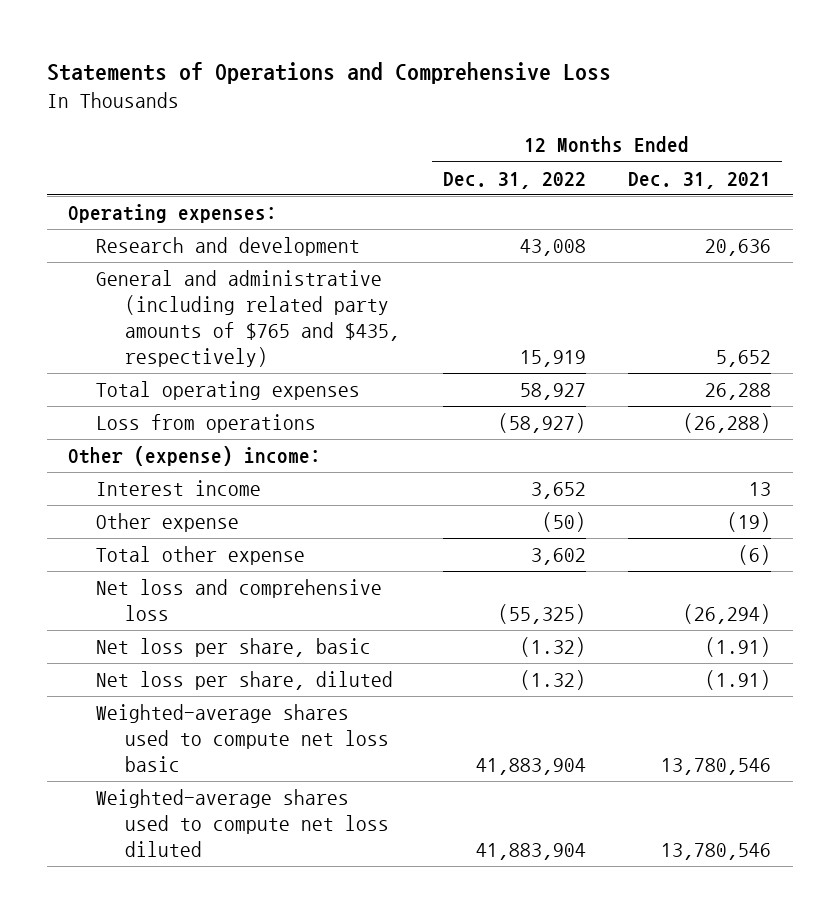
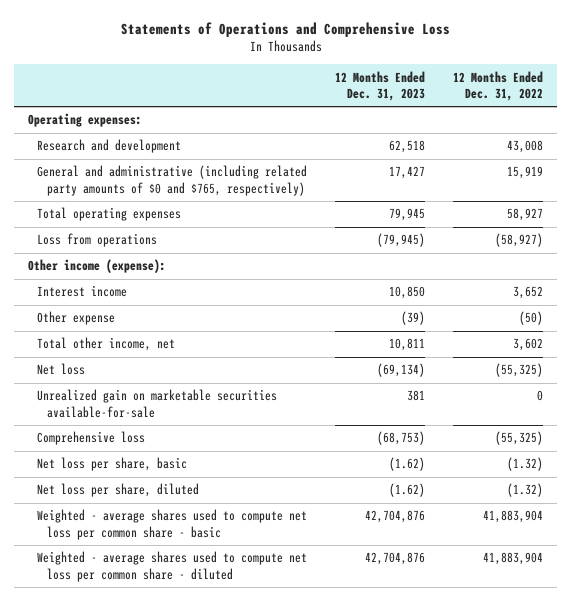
- | 12 Months Ended Dec. 31, 2022 | 12 Months Ended Dec. 31, 2021
+ | 12 Months Ended Dec. 31, 2023 | 12 Months Ended Dec. 31, 2022
- General and administrative (including related party amounts of $765 and $435, respectively) | 15,919 | 5,652
+ General and administrative (including related party amounts of $0 and $765, respectively) | 17,427 | 15,919
- Other (expense) income:
+ Other income (expense):
- Total other expense | 3,602 | (6)
- Net loss and comprehensive loss | (55,325) | (26,294)
+ Total other income, net | 10,811 | 3,602
+ Net loss | (69,134) | (55,325)
+ Unrealized gain on marketable securities available-for-sale | 381 | 0
+ Comprehensive loss | (68,753) | (55,325)
- Weighted-average shares used to compute net loss basic | 41,883,904 | 13,780,546
- Weighted-average shares used to compute net loss diluted | 41,883,904 | 13,780,546
+ Weighted - average shares used to compute net loss per common share - basic | 42,704,876 | 41,883,904
+ Weighted - average shares used to compute net loss per common share - diluted | 42,704,876 | 41,883,904

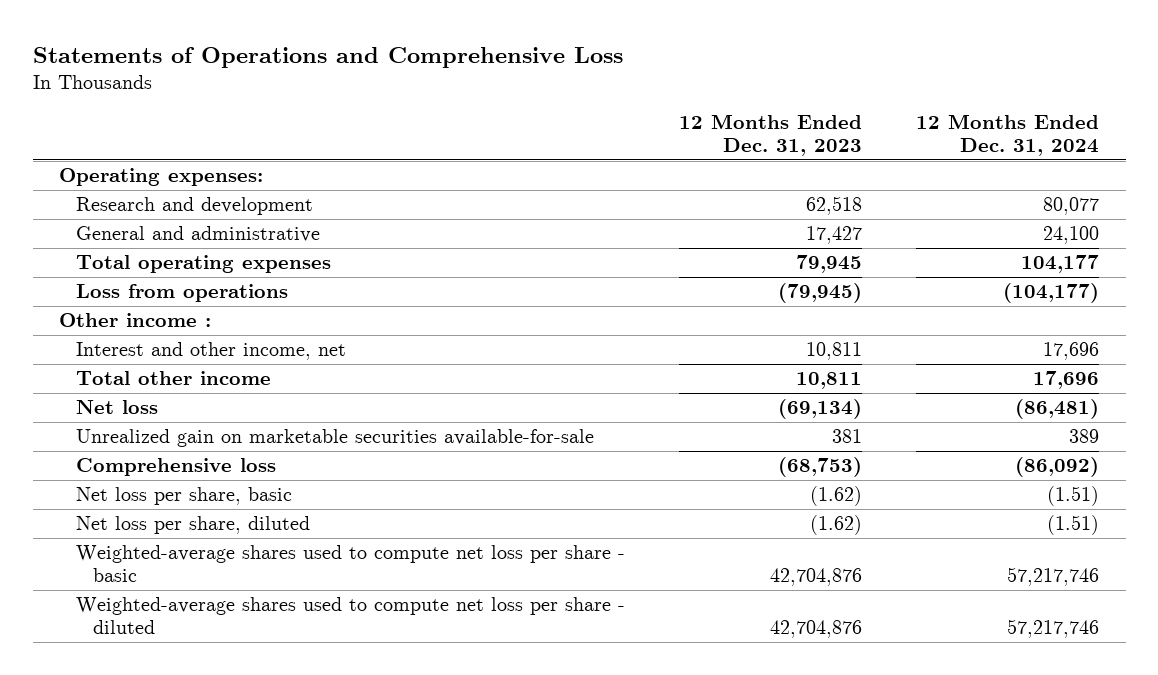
- | 12 Months Ended Dec. 31, 2023 | 12 Months Ended Dec. 31, 2022
+ | 12 Months Ended Dec. 31, 2023 | 12 Months Ended Dec. 31, 2024
- General and administrative (including related party amounts of $0 and $765, respectively) | 17,427 | 15,919
+ General and administrative | 17,427 | 24,100
- Other income (expense):
- Interest income | 10,850 | 3,652
- Other expense | (39) | (50)
- Total other income, net | 10,811 | 3,602
+ Other income :
+ Interest and other income, net | 10,811 | 17,696
+ Total other income | 10,811 | 17,696
- Weighted - average shares used to compute net loss per common share - basic | 42,704,876 | 41,883,904
- Weighted - average shares used to compute net loss per common share - diluted | 42,704,876 | 41,883,904
+ Weighted-average shares used to compute net loss per share - basic | 42,704,876 | 57,217,746
+ Weighted-average shares used to compute net loss per share - diluted | 42,704,876 | 57,217,746

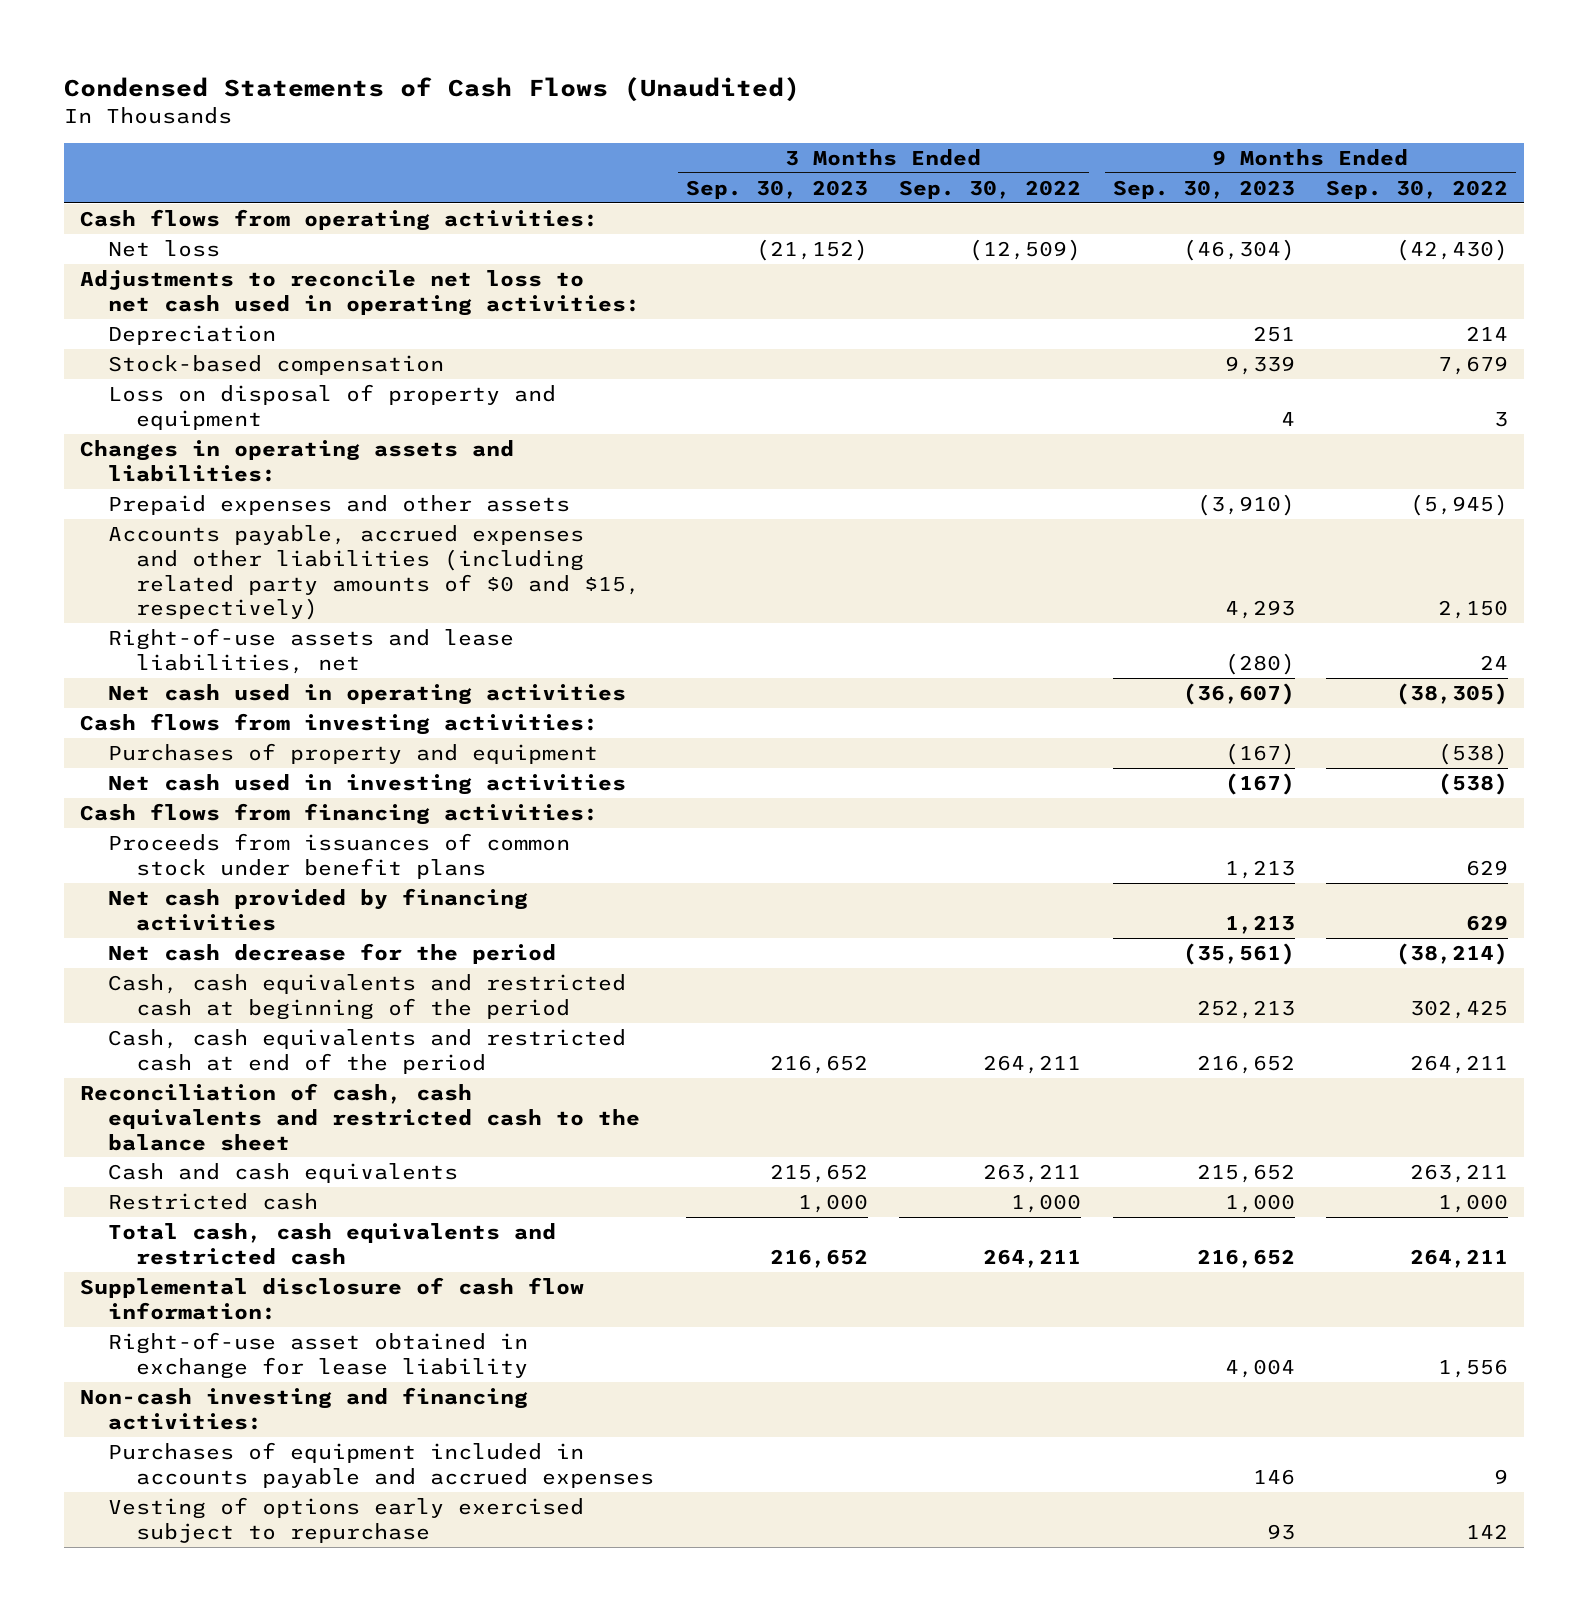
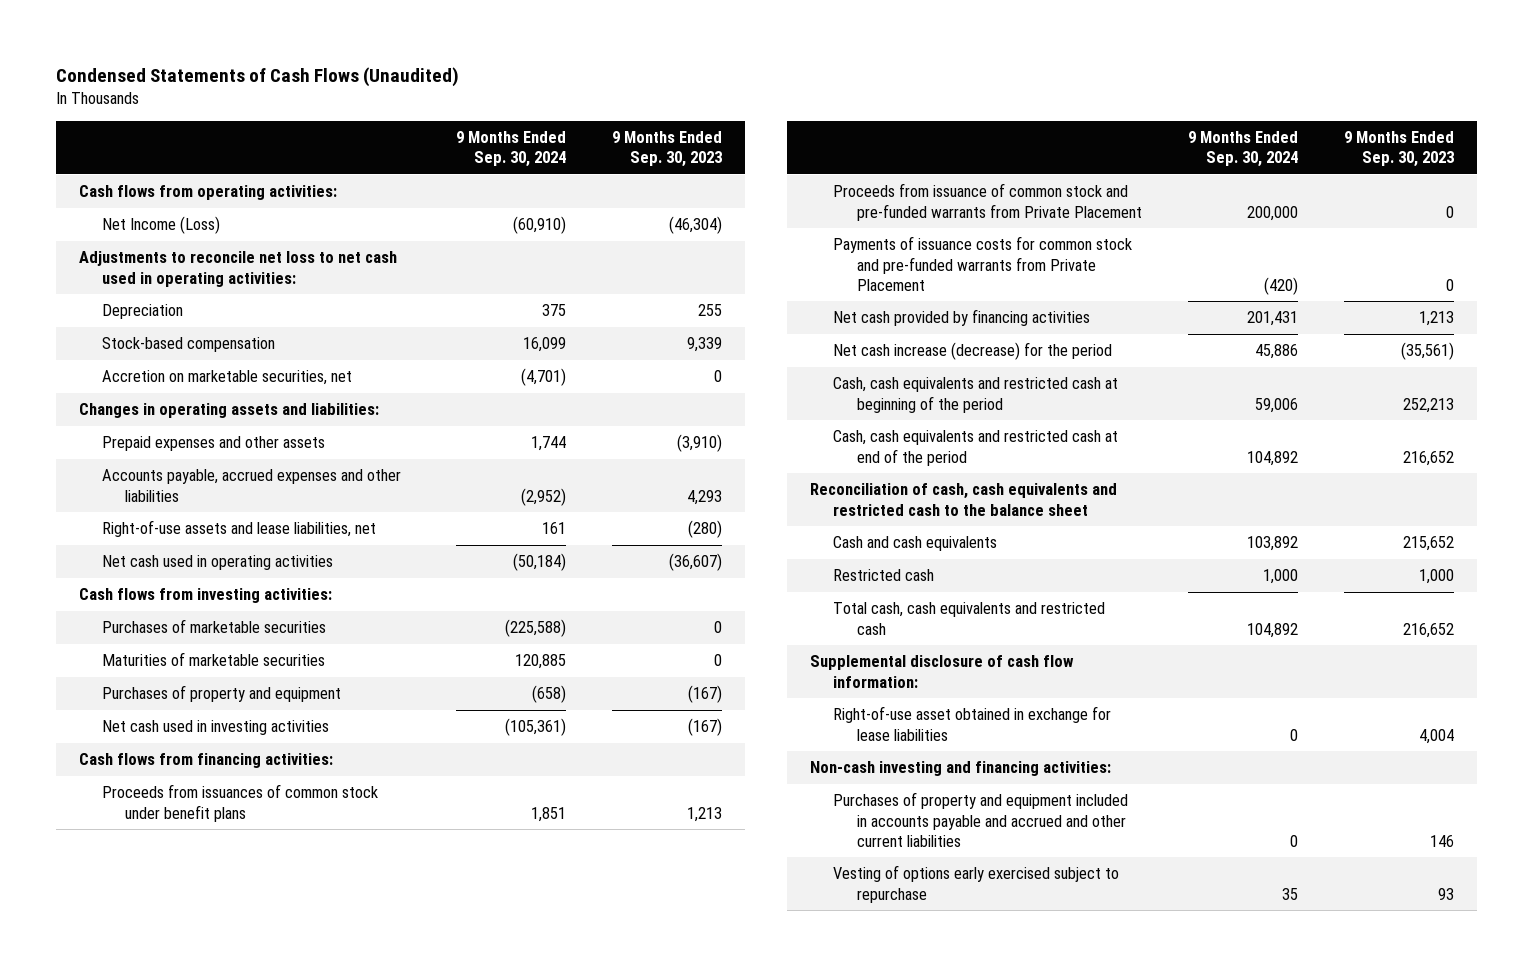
- | 3 Months Ended Sep. 30, 2023 | 3 Months Ended Sep. 30, 2022 | 9 Months Ended Sep. 30, 2023 | 9 Months Ended Sep. 30, 2022
+ | 9 Months Ended Sep. 30, 2024 | 9 Months Ended Sep. 30, 2023
- Net loss | (21,152) | (12,509) | (46,304) | (42,430)
+ Net Income (Loss) | (60,910) | (46,304)
- Depreciation | | | 251 | 214
+ Depreciation | 375 | 255
- Loss on disposal of property and equipment | | | 4 | 3
+ Accretion on marketable securities, net | (4,701) | 0
- Accounts payable, accrued expenses and other liabilities (including related party amounts of $0 and $15, respectively) | | | 4,293 | 2,150
+ Accounts payable, accrued expenses and other liabilities | (2,952) | 4,293
+ Purchases of marketable securities | (225,588) | 0
+ Maturities of marketable securities | 120,885 | 0
+ Proceeds from issuance of common stock and pre-funded warrants from Private Placement | 200,000 | 0
+ Payments of issuance costs for common stock and pre-funded warrants from Private Placement | (420) | 0
- Net cash decrease for the period | | | (35,561) | (38,214)
+ Net cash increase (decrease) for the period | 45,886 | (35,561)
- Right-of-use asset obtained in exchange for lease liability | | | 4,004 | 1,556
+ Right-of-use asset obtained in exchange for lease liabilities | 0 | 4,004
- Purchases of equipment included in accounts payable and accrued expenses | | | 146 | 9
+ Purchases of property and equipment included in accounts payable and accrued and other current liabilities | 0 | 146

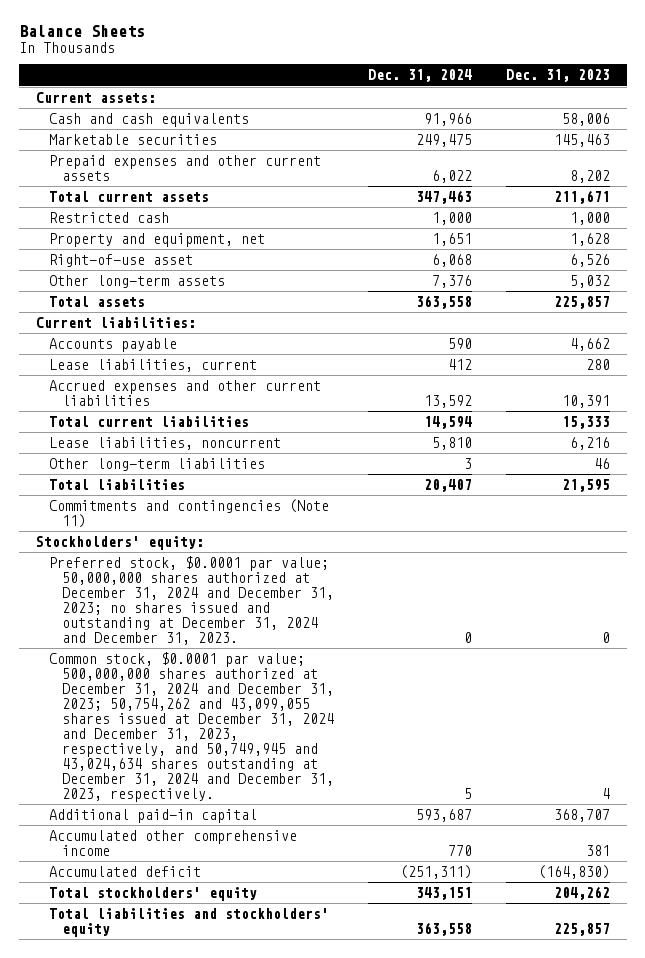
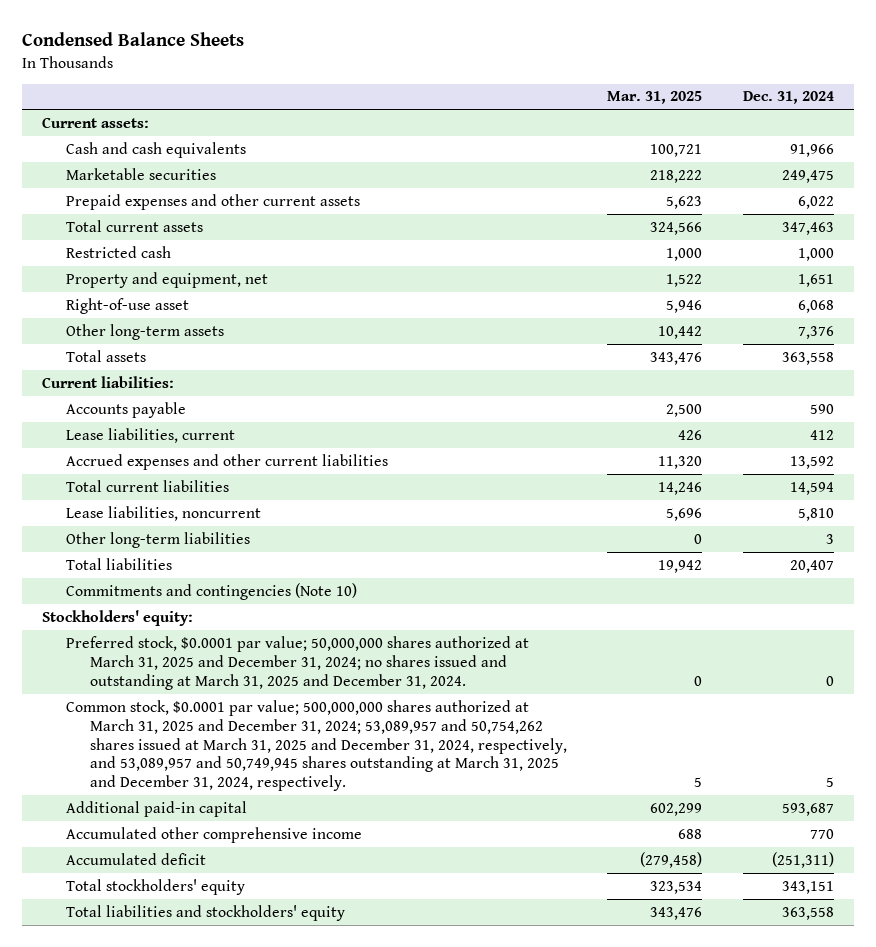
- Balance Sheets
+ Condensed Balance Sheets
- | Dec. 31, 2024 | Dec. 31, 2023
+ | Mar. 31, 2025 | Dec. 31, 2024
- Commitments and contingencies (Note 11)
+ Commitments and contingencies (Note 10)
- Preferred stock, $0.0001 par value; 50,000,000 shares authorized at December 31, 2024 and December 31, 2023; no shares issued and outstanding at December 31, 2024 and December 31, 2023. | 0 | 0
- Common stock, $0.0001 par value; 500,000,000 shares authorized at December 31, 2024 and December 31, 2023; 50,754,262 and 43,099,055 shares issued at December 31, 2024 and December 31, 2023, respectively, and 50,749,945 and 43,024,634 shares outstanding at December 31, 2024 and December 31, 2023, respectively. | 5 | 4
+ Preferred stock, $0.0001 par value; 50,000,000 shares authorized at March 31, 2025 and December 31, 2024; no shares issued and outstanding at March 31, 2025 and December 31, 2024. | 0 | 0
+ Common stock, $0.0001 par value; 500,000,000 shares authorized at March 31, 2025 and December 31, 2024; 53,089,957 and 50,754,262 shares issued at March 31, 2025 and December 31, 2024, respectively, and 53,089,957 and 50,749,945 shares outstanding at March 31, 2025 and December 31, 2024, respectively. | 5 | 5

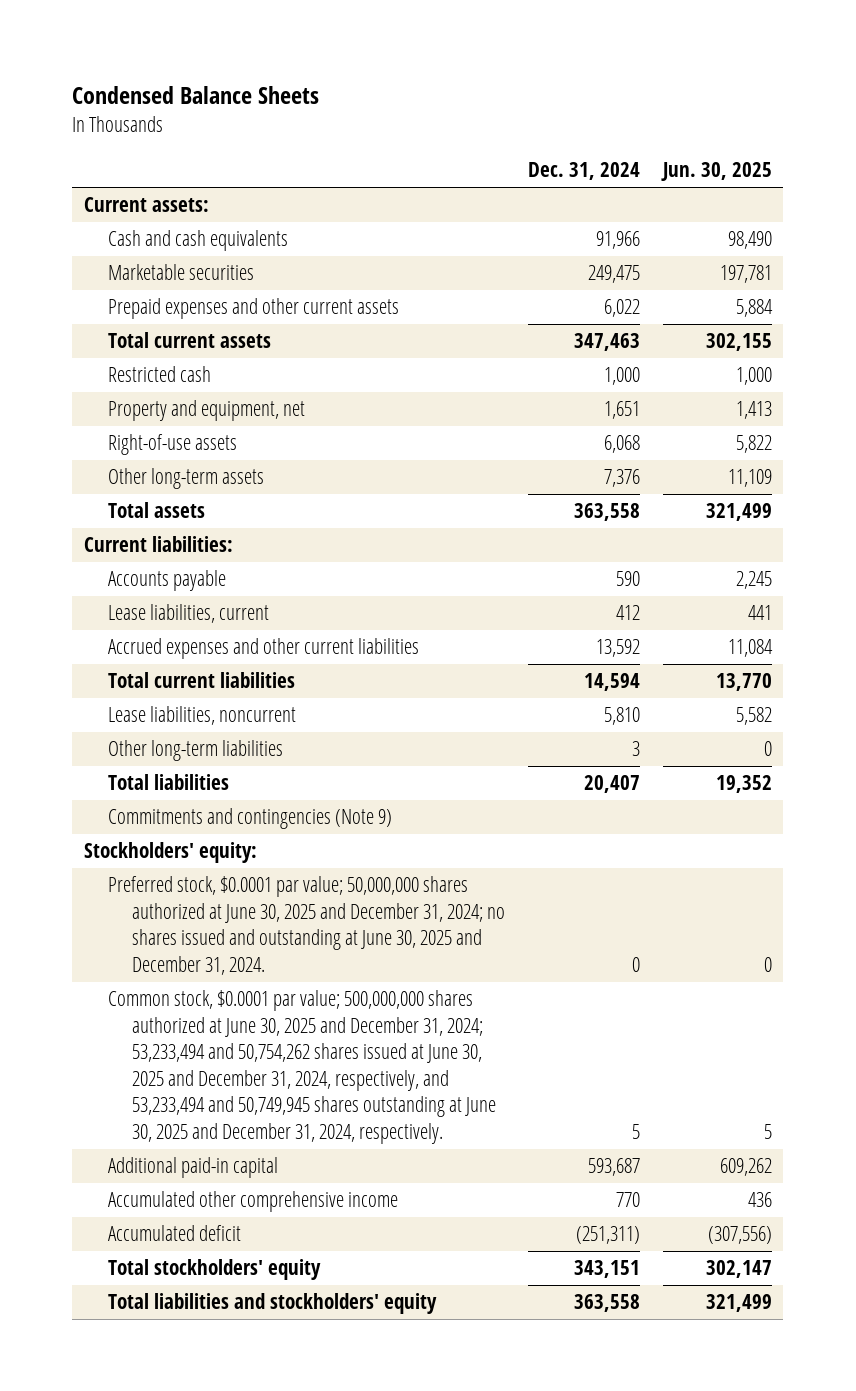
- | Mar. 31, 2025 | Dec. 31, 2024
+ | Dec. 31, 2024 | Jun. 30, 2025
- Right-of-use asset | 5,946 | 6,068
+ Right-of-use assets | 6,068 | 5,822
- Commitments and contingencies (Note 10)
+ Commitments and contingencies (Note 9)
- Preferred stock, $0.0001 par value; 50,000,000 shares authorized at March 31, 2025 and December 31, 2024; no shares issued and outstanding at March 31, 2025 and December 31, 2024. | 0 | 0
- Common stock, $0.0001 par value; 500,000,000 shares authorized at March 31, 2025 and December 31, 2024; 53,089,957 and 50,754,262 shares issued at March 31, 2025 and December 31, 2024, respectively, and 53,089,957 and 50,749,945 shares outstanding at March 31, 2025 and December 31, 2024, respectively. | 5 | 5
+ Preferred stock, $0.0001 par value; 50,000,000 shares authorized at June 30, 2025 and December 31, 2024; no shares issued and outstanding at June 30, 2025 and December 31, 2024. | 0 | 0
+ Common stock, $0.0001 par value; 500,000,000 shares authorized at June 30, 2025 and December 31, 2024; 53,233,494 and 50,754,262 shares issued at June 30, 2025 and December 31, 2024, respectively, and 53,233,494 and 50,749,945 shares outstanding at June 30, 2025 and December 31, 2024, respectively. | 5 | 5

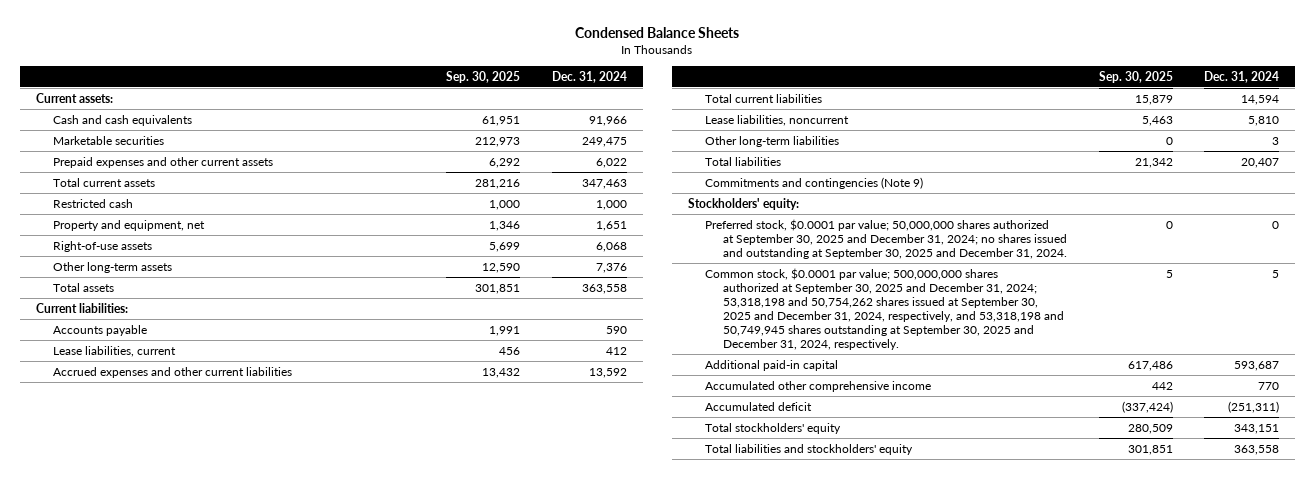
- | Dec. 31, 2024 | Jun. 30, 2025
+ | Sep. 30, 2025 | Dec. 31, 2024
- Preferred stock, $0.0001 par value; 50,000,000 shares authorized at June 30, 2025 and December 31, 2024; no shares issued and outstanding at June 30, 2025 and December 31, 2024. | 0 | 0
- Common stock, $0.0001 par value; 500,000,000 shares authorized at June 30, 2025 and December 31, 2024; 53,233,494 and 50,754,262 shares issued at June 30, 2025 and December 31, 2024, respectively, and 53,233,494 and 50,749,945 shares outstanding at June 30, 2025 and December 31, 2024, respectively. | 5 | 5
+ Preferred stock, $0.0001 par value; 50,000,000 shares authorized at September 30, 2025 and December 31, 2024; no shares issued and outstanding at September 30, 2025 and December 31, 2024. | 0 | 0
+ Common stock, $0.0001 par value; 500,000,000 shares authorized at September 30, 2025 and December 31, 2024; 53,318,198 and 50,754,262 shares issued at September 30, 2025 and December 31, 2024, respectively, and 53,318,198 and 50,749,945 shares outstanding at September 30, 2025 and December 31, 2024, respectively. | 5 | 5

